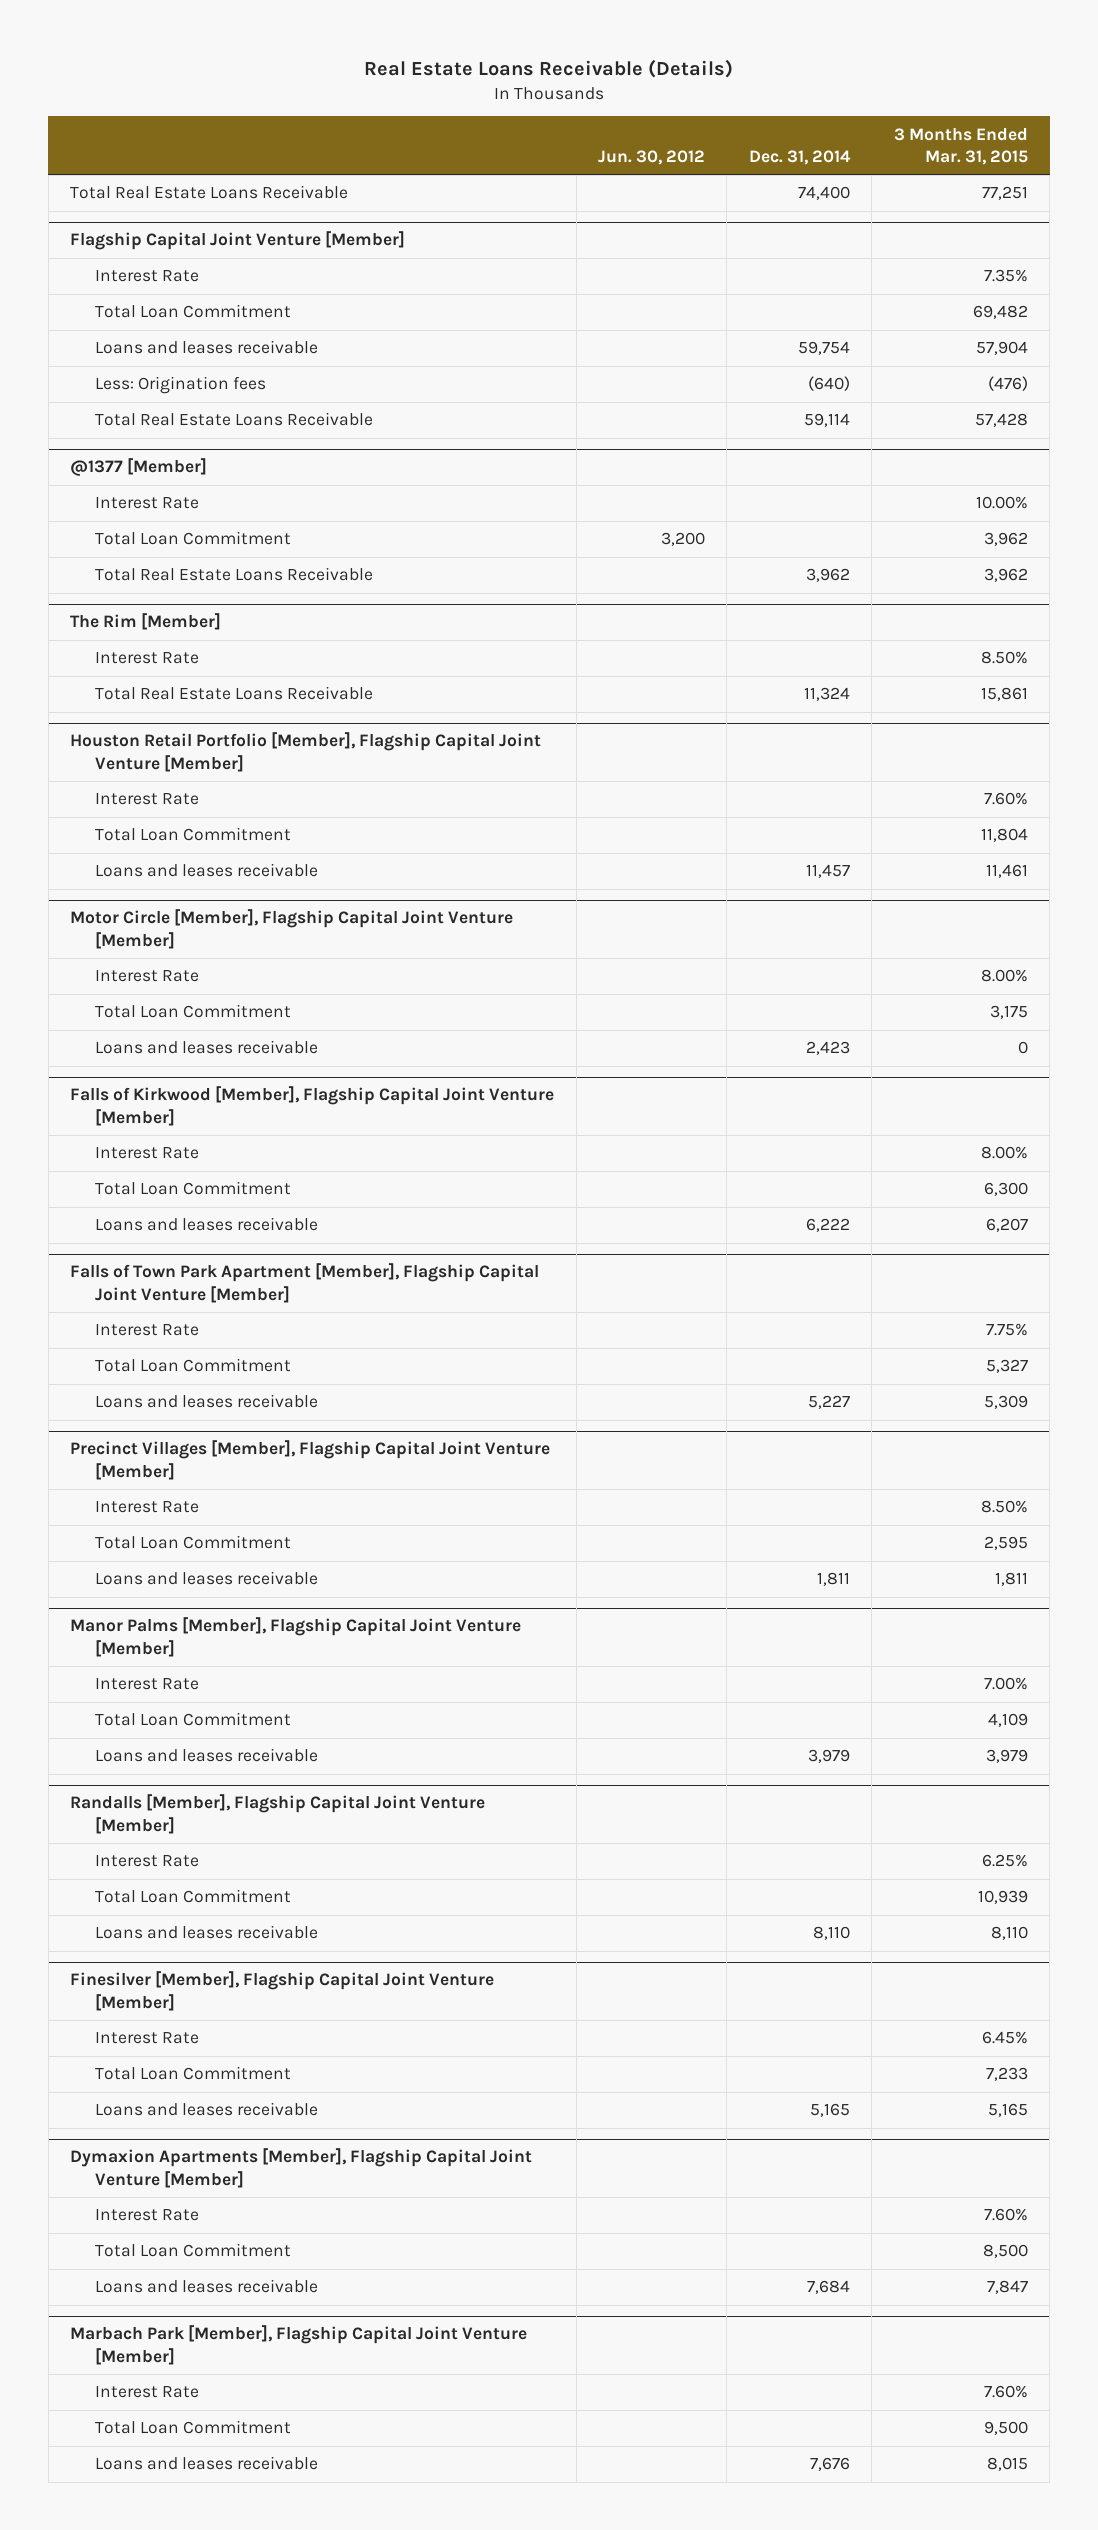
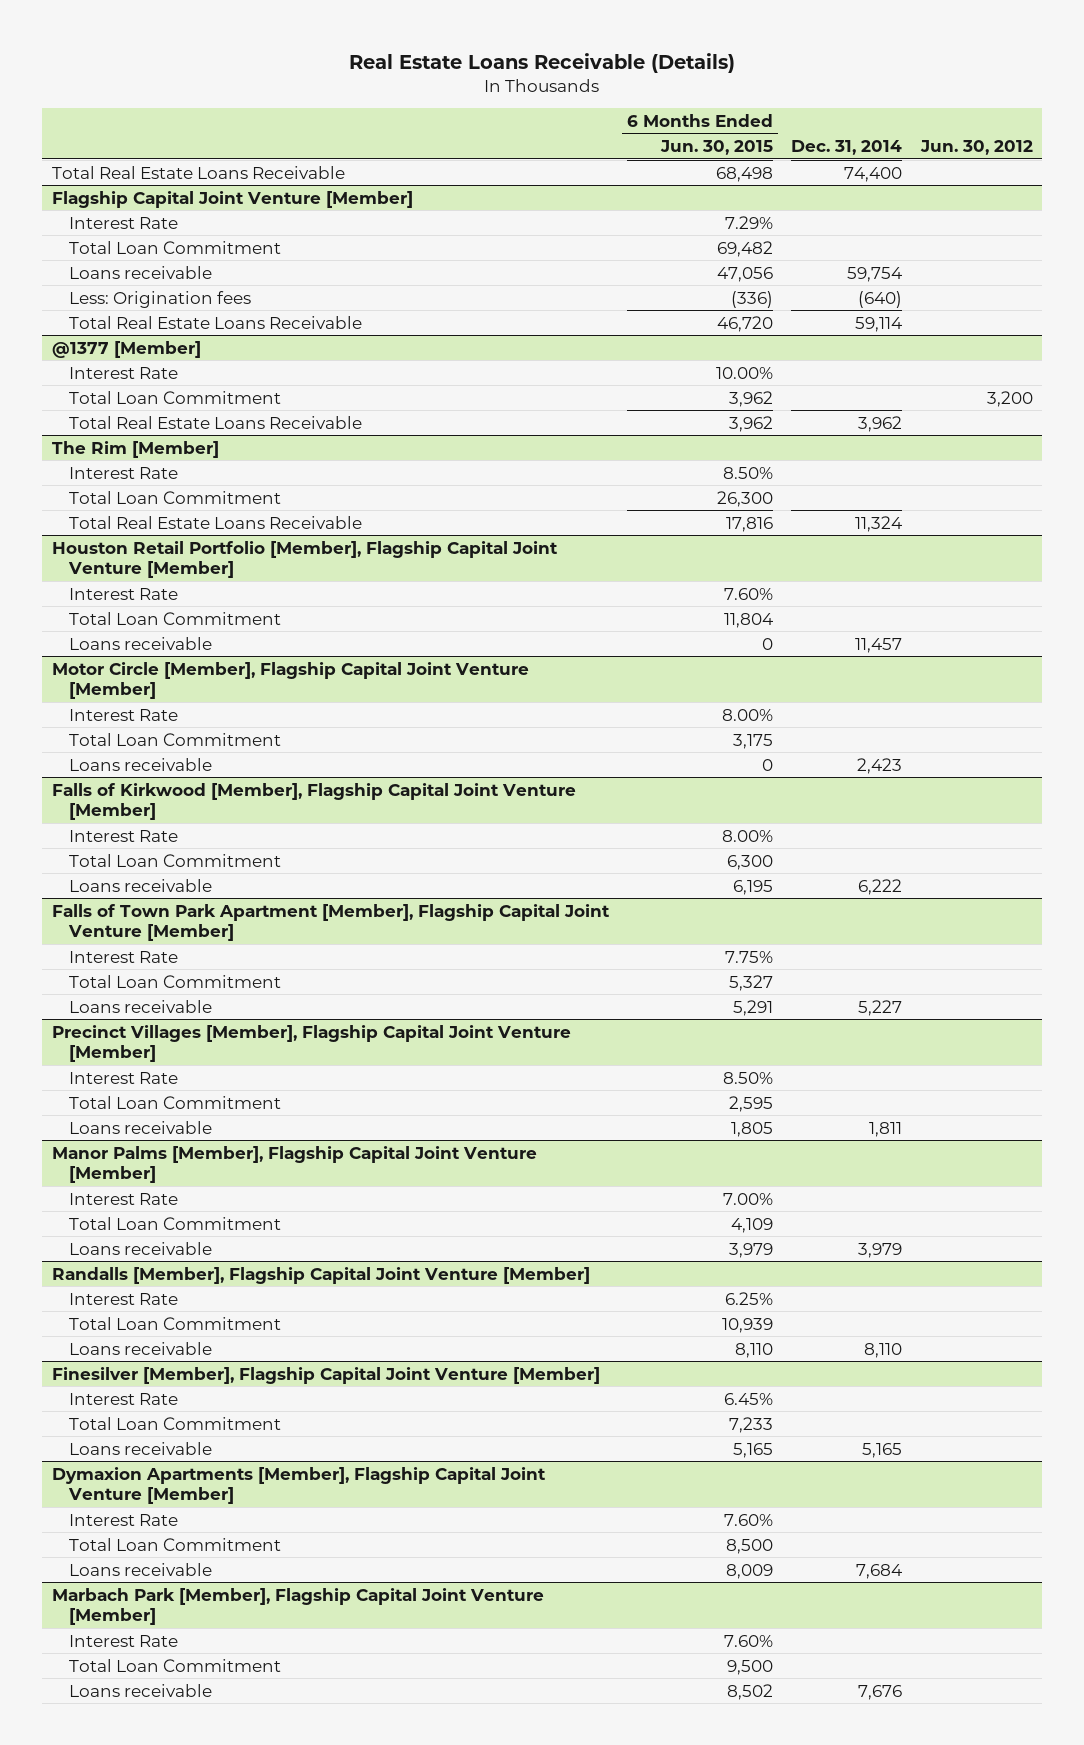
- | Jun. 30, 2012 | Dec. 31, 2014 | 3 Months Ended Mar. 31, 2015
+ | 6 Months Ended Jun. 30, 2015 | Dec. 31, 2014 | Jun. 30, 2012
@ Flagship Capital Joint Venture [Member]
- Loans and leases receivable | | 59,754 | 57,904
+ Loans receivable | 47,056 | 59,754 |
@ The Rim [Member]
+ Total Loan Commitment | 26,300 | |
@ Houston Retail Portfolio [Member], Flagship Capital Joint Venture [Member]
- Loans and leases receivable | | 11,457 | 11,461
+ Loans receivable | 0 | 11,457 |
@ Motor Circle [Member], Flagship Capital Joint Venture [Member]
- Loans and leases receivable | | 2,423 | 0
+ Loans receivable | 0 | 2,423 |
@ Falls of Kirkwood [Member], Flagship Capital Joint Venture [Member]
- Loans and leases receivable | | 6,222 | 6,207
+ Loans receivable | 6,195 | 6,222 |
@ Falls of Town Park Apartment [Member], Flagship Capital Joint Venture [Member]
- Loans and leases receivable | | 5,227 | 5,309
+ Loans receivable | 5,291 | 5,227 |
@ Precinct Villages [Member], Flagship Capital Joint Venture [Member]
- Loans and leases receivable | | 1,811 | 1,811
+ Loans receivable | 1,805 | 1,811 |
@ Manor Palms [Member], Flagship Capital Joint Venture [Member]
- Loans and leases receivable | | 3,979 | 3,979
+ Loans receivable | 3,979 | 3,979 |
@ Randalls [Member], Flagship Capital Joint Venture [Member]
- Loans and leases receivable | | 8,110 | 8,110
+ Loans receivable | 8,110 | 8,110 |
@ Finesilver [Member], Flagship Capital Joint Venture [Member]
- Loans and leases receivable | | 5,165 | 5,165
+ Loans receivable | 5,165 | 5,165 |
@ Dymaxion Apartments [Member], Flagship Capital Joint Venture [Member]
- Loans and leases receivable | | 7,684 | 7,847
+ Loans receivable | 8,009 | 7,684 |
@ Marbach Park [Member], Flagship Capital Joint Venture [Member]
- Loans and leases receivable | | 7,676 | 8,015
+ Loans receivable | 8,502 | 7,676 |

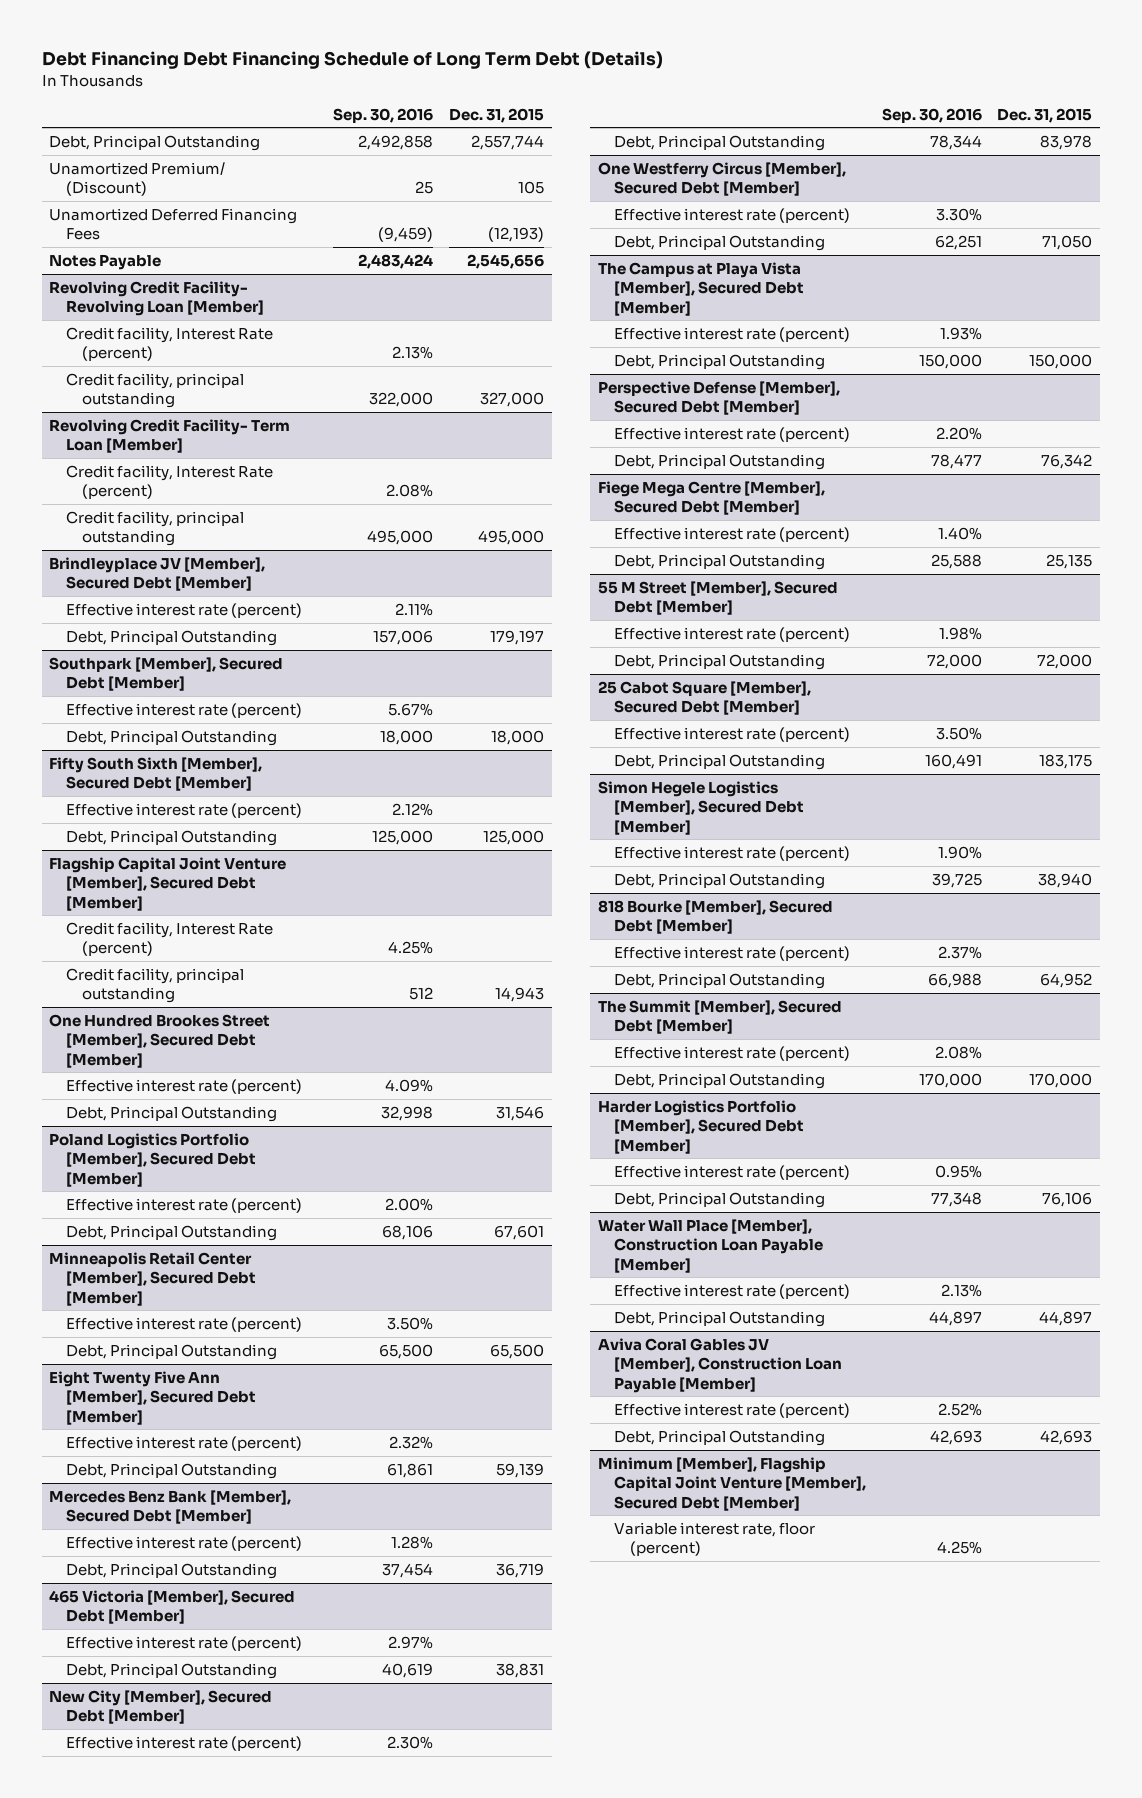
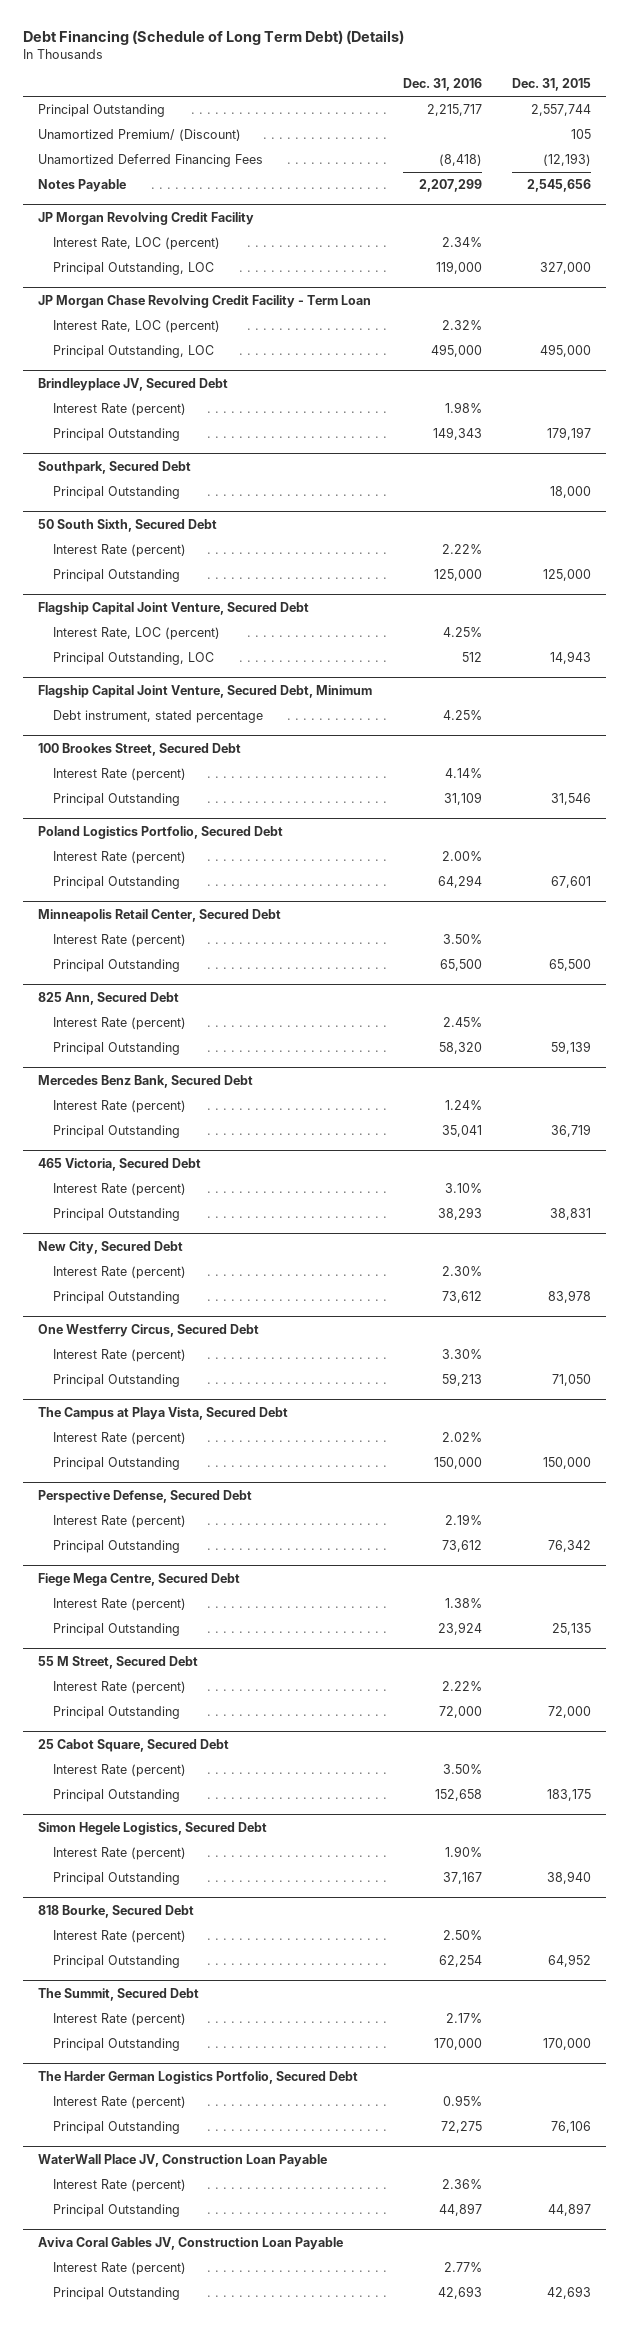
- Debt Financing Debt Financing Schedule of Long Term Debt (Details)
+ Debt Financing (Schedule of Long Term Debt) (Details)
- | Sep. 30, 2016 | Dec. 31, 2015
+ | Dec. 31, 2016 | Dec. 31, 2015
- Debt, Principal Outstanding | 2,492,858 | 2,557,744
+ Principal Outstanding | 2,215,717 | 2,557,744
- Revolving Credit Facility- Revolving Loan [Member]
- Credit facility, Interest Rate (percent) | 2.13% |
- Credit facility, principal outstanding | 322,000 | 327,000
- Revolving Credit Facility- Term Loan [Member]
- Credit facility, Interest Rate (percent) | 2.08% |
- Credit facility, principal outstanding | 495,000 | 495,000
- Brindleyplace JV [Member], Secured Debt [Member]
- Effective interest rate (percent) | 2.11% |
- Debt, Principal Outstanding | 157,006 | 179,197
- Southpark [Member], Secured Debt [Member]
- Effective interest rate (percent) | 5.67% |
- Debt, Principal Outstanding | 18,000 | 18,000
- Fifty South Sixth [Member], Secured Debt [Member]
- Effective interest rate (percent) | 2.12% |
- Debt, Principal Outstanding | 125,000 | 125,000
- Flagship Capital Joint Venture [Member], Secured Debt [Member]
- Credit facility, Interest Rate (percent) | 4.25% |
- Credit facility, principal outstanding | 512 | 14,943
- One Hundred Brookes Street [Member], Secured Debt [Member]
- Effective interest rate (percent) | 4.09% |
- Debt, Principal Outstanding | 32,998 | 31,546
- Poland Logistics Portfolio [Member], Secured Debt [Member]
- Effective interest rate (percent) | 2.00% |
- Debt, Principal Outstanding | 68,106 | 67,601
- Minneapolis Retail Center [Member], Secured Debt [Member]
- Effective interest rate (percent) | 3.50% |
- Debt, Principal Outstanding | 65,500 | 65,500
- Eight Twenty Five Ann [Member], Secured Debt [Member]
- Effective interest rate (percent) | 2.32% |
- Debt, Principal Outstanding | 61,861 | 59,139
- Mercedes Benz Bank [Member], Secured Debt [Member]
- Effective interest rate (percent) | 1.28% |
- Debt, Principal Outstanding | 37,454 | 36,719
- 465 Victoria [Member], Secured Debt [Member]
- Effective interest rate (percent) | 2.97% |
- Debt, Principal Outstanding | 40,619 | 38,831
- New City [Member], Secured Debt [Member]
- Effective interest rate (percent) | 2.30% |
- Debt, Principal Outstanding | 78,344 | 83,978
- One Westferry Circus [Member], Secured Debt [Member]
- Effective interest rate (percent) | 3.30% |
- Debt, Principal Outstanding | 62,251 | 71,050
- The Campus at Playa Vista [Member], Secured Debt [Member]
- Effective interest rate (percent) | 1.93% |
- Debt, Principal Outstanding | 150,000 | 150,000
- Perspective Defense [Member], Secured Debt [Member]
- Effective interest rate (percent) | 2.20% |
- Debt, Principal Outstanding | 78,477 | 76,342
- Fiege Mega Centre [Member], Secured Debt [Member]
- Effective interest rate (percent) | 1.40% |
- Debt, Principal Outstanding | 25,588 | 25,135
- 55 M Street [Member], Secured Debt [Member]
- Effective interest rate (percent) | 1.98% |
- Debt, Principal Outstanding | 72,000 | 72,000
- 25 Cabot Square [Member], Secured Debt [Member]
- Effective interest rate (percent) | 3.50% |
- Debt, Principal Outstanding | 160,491 | 183,175
- Simon Hegele Logistics [Member], Secured Debt [Member]
- Effective interest rate (percent) | 1.90% |
- Debt, Principal Outstanding | 39,725 | 38,940
- 818 Bourke [Member], Secured Debt [Member]
- Effective interest rate (percent) | 2.37% |
- Debt, Principal Outstanding | 66,988 | 64,952
- The Summit [Member], Secured Debt [Member]
- Effective interest rate (percent) | 2.08% |
- Debt, Principal Outstanding | 170,000 | 170,000
- Harder Logistics Portfolio [Member], Secured Debt [Member]
- Effective interest rate (percent) | 0.95% |
- Debt, Principal Outstanding | 77,348 | 76,106
- Water Wall Place [Member], Construction Loan Payable [Member]
- Effective interest rate (percent) | 2.13% |
- Debt, Principal Outstanding | 44,897 | 44,897
- Aviva Coral Gables JV [Member], Construction Loan Payable [Member]
- Effective interest rate (percent) | 2.52% |
- Debt, Principal Outstanding | 42,693 | 42,693
- Minimum [Member], Flagship Capital Joint Venture [Member], Secured Debt [Member]
- Variable interest rate, floor (percent) | 4.25% |
+ JP Morgan Revolving Credit Facility
+ Interest Rate, LOC (percent) | 2.34% |
+ Principal Outstanding, LOC | 119,000 | 327,000
+ JP Morgan Chase Revolving Credit Facility - Term Loan
+ Interest Rate, LOC (percent) | 2.32% |
+ Principal Outstanding, LOC | 495,000 | 495,000
+ Brindleyplace JV, Secured Debt
+ Interest Rate (percent) | 1.98% |
+ Principal Outstanding | 149,343 | 179,197
+ Southpark, Secured Debt
+ Principal Outstanding | | 18,000
+ 50 South Sixth, Secured Debt
+ Interest Rate (percent) | 2.22% |
+ Principal Outstanding | 125,000 | 125,000
+ Flagship Capital Joint Venture, Secured Debt
+ Interest Rate, LOC (percent) | 4.25% |
+ Principal Outstanding, LOC | 512 | 14,943
+ Flagship Capital Joint Venture, Secured Debt, Minimum
+ Debt instrument, stated percentage | 4.25% |
+ 100 Brookes Street, Secured Debt
+ Interest Rate (percent) | 4.14% |
+ Principal Outstanding | 31,109 | 31,546
+ Poland Logistics Portfolio, Secured Debt
+ Interest Rate (percent) | 2.00% |
+ Principal Outstanding | 64,294 | 67,601
+ Minneapolis Retail Center, Secured Debt
+ Interest Rate (percent) | 3.50% |
+ Principal Outstanding | 65,500 | 65,500
+ 825 Ann, Secured Debt
+ Interest Rate (percent) | 2.45% |
+ Principal Outstanding | 58,320 | 59,139
+ Mercedes Benz Bank, Secured Debt
+ Interest Rate (percent) | 1.24% |
+ Principal Outstanding | 35,041 | 36,719
+ 465 Victoria, Secured Debt
+ Interest Rate (percent) | 3.10% |
+ Principal Outstanding | 38,293 | 38,831
+ New City, Secured Debt
+ Interest Rate (percent) | 2.30% |
+ Principal Outstanding | 73,612 | 83,978
+ One Westferry Circus, Secured Debt
+ Interest Rate (percent) | 3.30% |
+ Principal Outstanding | 59,213 | 71,050
+ The Campus at Playa Vista, Secured Debt
+ Interest Rate (percent) | 2.02% |
+ Principal Outstanding | 150,000 | 150,000
+ Perspective Defense, Secured Debt
+ Interest Rate (percent) | 2.19% |
+ Principal Outstanding | 73,612 | 76,342
+ Fiege Mega Centre, Secured Debt
+ Interest Rate (percent) | 1.38% |
+ Principal Outstanding | 23,924 | 25,135
+ 55 M Street, Secured Debt
+ Interest Rate (percent) | 2.22% |
+ Principal Outstanding | 72,000 | 72,000
+ 25 Cabot Square, Secured Debt
+ Interest Rate (percent) | 3.50% |
+ Principal Outstanding | 152,658 | 183,175
+ Simon Hegele Logistics, Secured Debt
+ Interest Rate (percent) | 1.90% |
+ Principal Outstanding | 37,167 | 38,940
+ 818 Bourke, Secured Debt
+ Interest Rate (percent) | 2.50% |
+ Principal Outstanding | 62,254 | 64,952
+ The Summit, Secured Debt
+ Interest Rate (percent) | 2.17% |
+ Principal Outstanding | 170,000 | 170,000
+ The Harder German Logistics Portfolio, Secured Debt
+ Interest Rate (percent) | 0.95% |
+ Principal Outstanding | 72,275 | 76,106
+ WaterWall Place JV, Construction Loan Payable
+ Interest Rate (percent) | 2.36% |
+ Principal Outstanding | 44,897 | 44,897
+ Aviva Coral Gables JV, Construction Loan Payable
+ Interest Rate (percent) | 2.77% |
+ Principal Outstanding | 42,693 | 42,693

